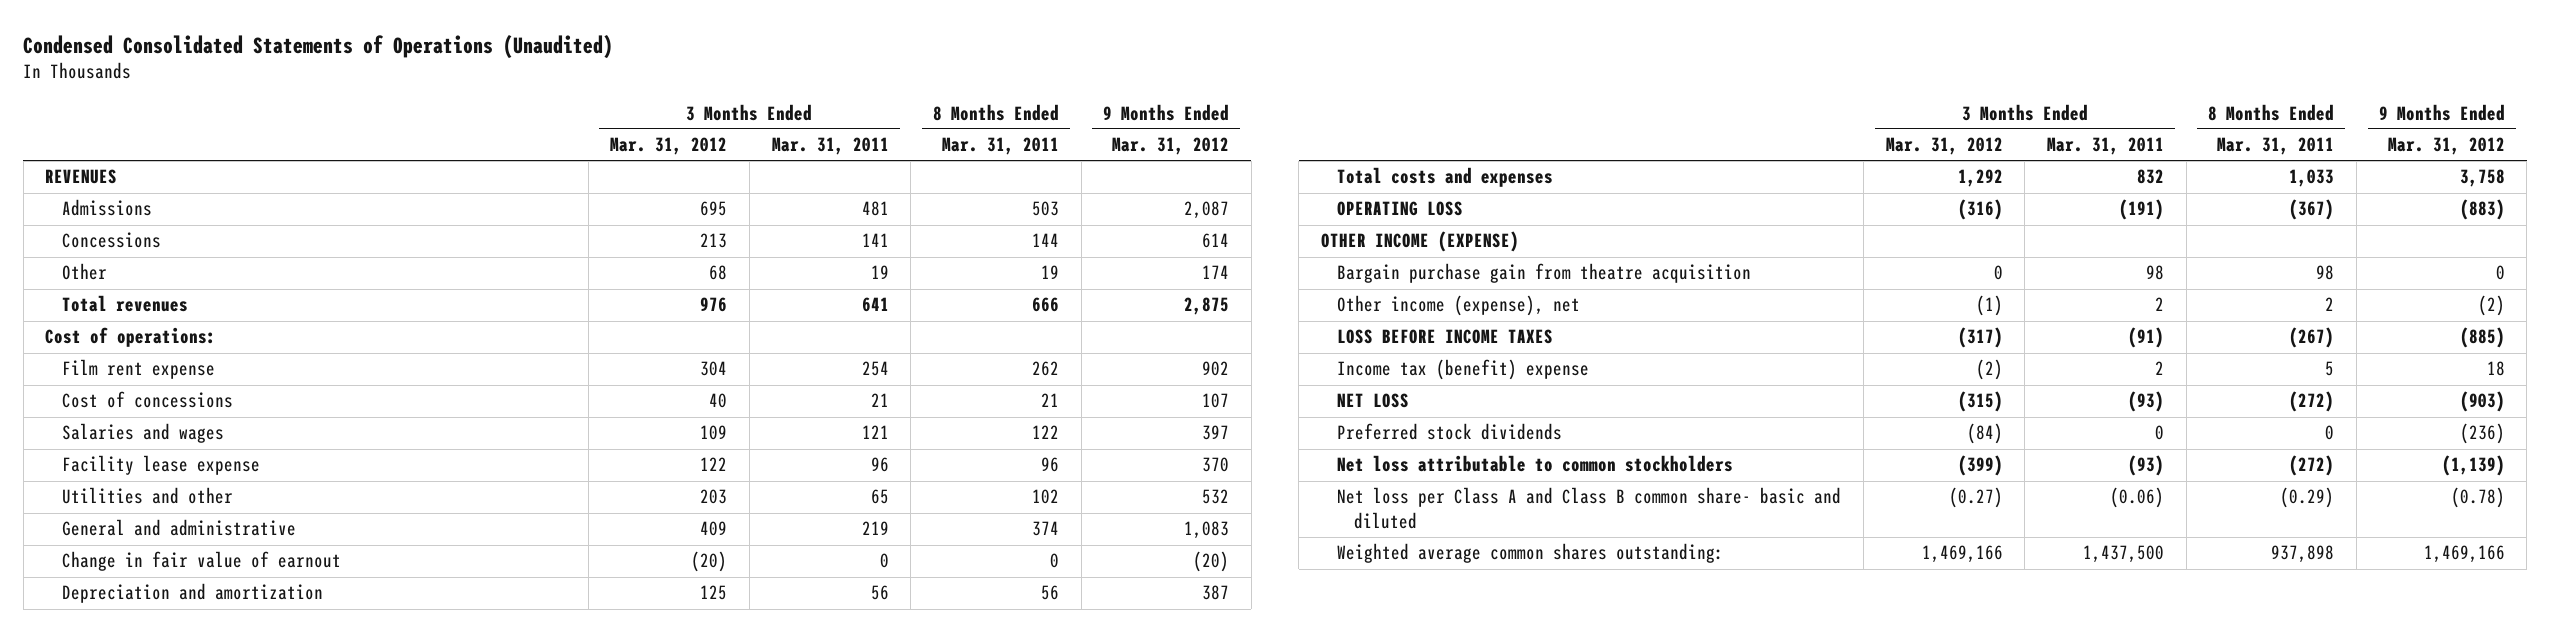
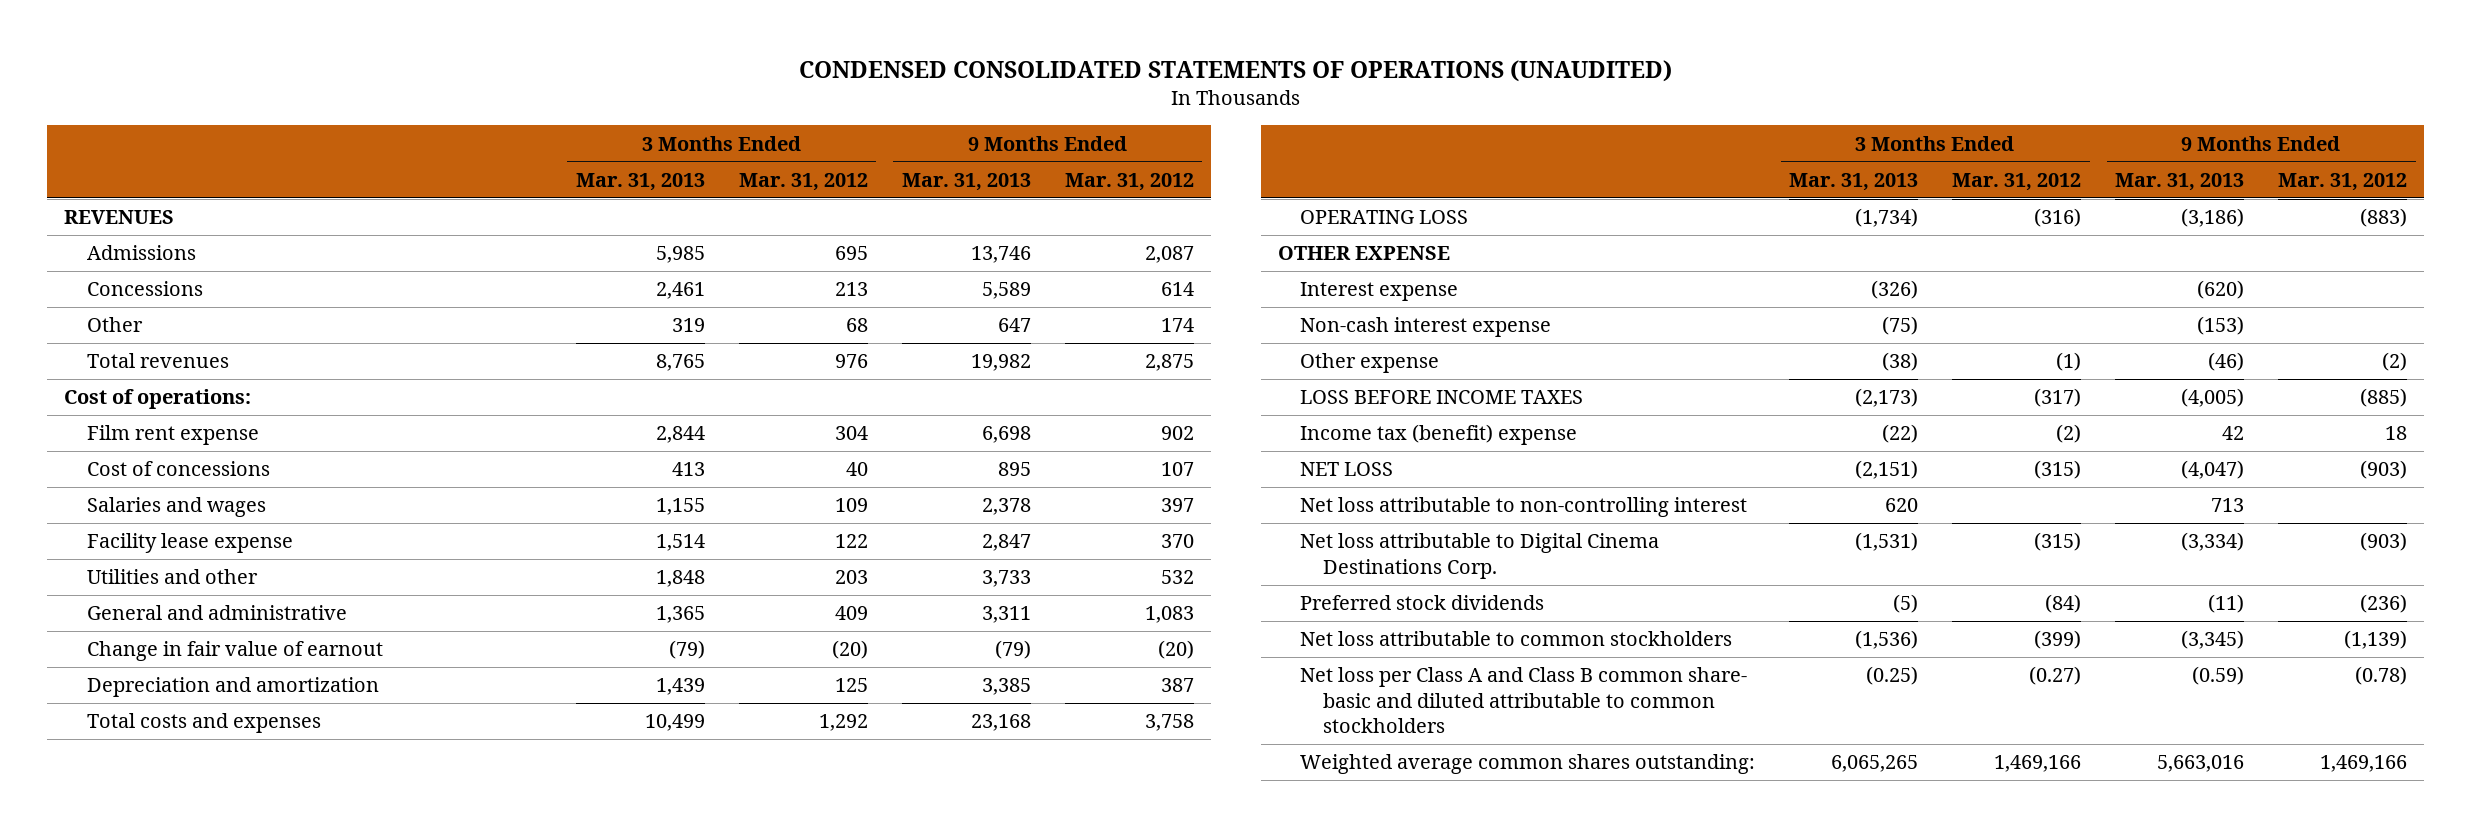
- Condensed Consolidated Statements of Operations (Unaudited)
+ CONDENSED CONSOLIDATED STATEMENTS OF OPERATIONS (UNAUDITED)
- | 3 Months Ended Mar. 31, 2012 | 3 Months Ended Mar. 31, 2011 | 8 Months Ended Mar. 31, 2011 | 9 Months Ended Mar. 31, 2012
+ | 3 Months Ended Mar. 31, 2013 | 3 Months Ended Mar. 31, 2012 | 9 Months Ended Mar. 31, 2013 | 9 Months Ended Mar. 31, 2012
- OTHER INCOME (EXPENSE)
- Bargain purchase gain from theatre acquisition | 0 | 98 | 98 | 0
- Other income (expense), net | (1) | 2 | 2 | (2)
+ OTHER EXPENSE
+ Interest expense | (326) | | (620) |
+ Non-cash interest expense | (75) | | (153) |
+ Other expense | (38) | (1) | (46) | (2)
+ Net loss attributable to non-controlling interest | 620 | | 713 |
+ Net loss attributable to Digital Cinema Destinations Corp. | (1,531) | (315) | (3,334) | (903)
- Net loss per Class A and Class B common share- basic and diluted | (0.27) | (0.06) | (0.29) | (0.78)
+ Net loss per Class A and Class B common share- basic and diluted attributable to common stockholders | (0.25) | (0.27) | (0.59) | (0.78)

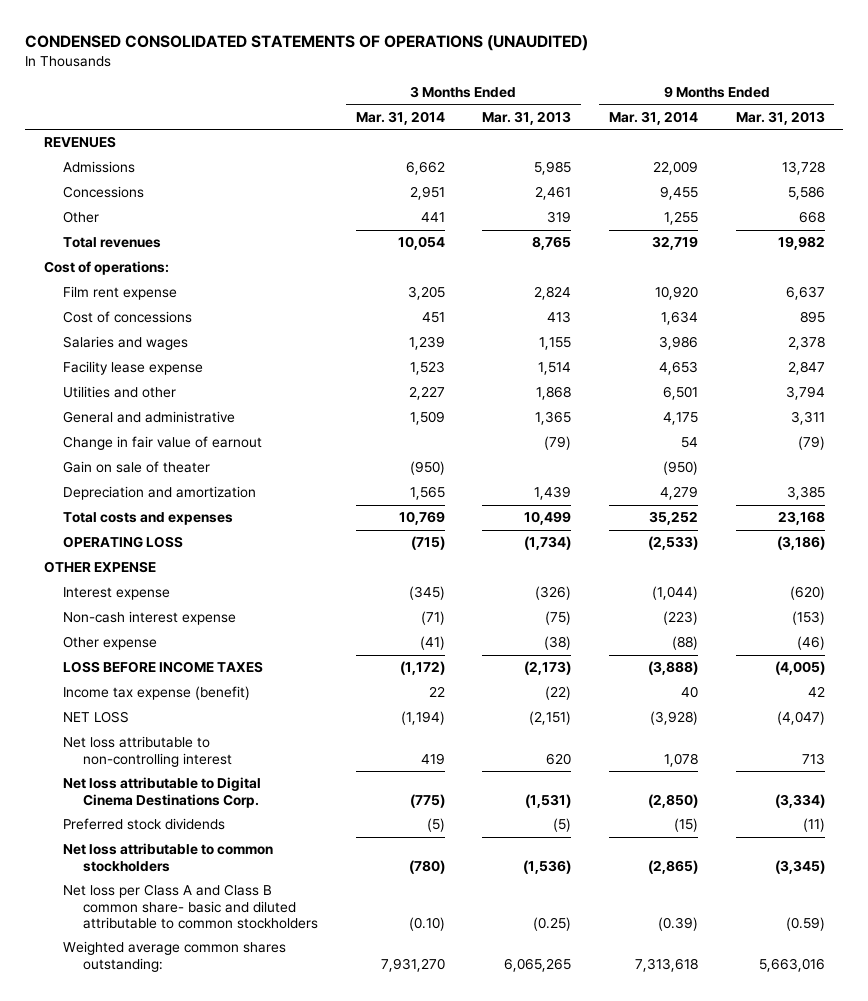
- | 3 Months Ended Mar. 31, 2013 | 3 Months Ended Mar. 31, 2012 | 9 Months Ended Mar. 31, 2013 | 9 Months Ended Mar. 31, 2012
+ | 3 Months Ended Mar. 31, 2014 | 3 Months Ended Mar. 31, 2013 | 9 Months Ended Mar. 31, 2014 | 9 Months Ended Mar. 31, 2013
- Admissions | 5,985 | 695 | 13,746 | 2,087
- Concessions | 2,461 | 213 | 5,589 | 614
- Other | 319 | 68 | 647 | 174
+ Admissions | 6,662 | 5,985 | 22,009 | 13,728
+ Concessions | 2,951 | 2,461 | 9,455 | 5,586
+ Other | 441 | 319 | 1,255 | 668
- Film rent expense | 2,844 | 304 | 6,698 | 902
+ Film rent expense | 3,205 | 2,824 | 10,920 | 6,637
- Utilities and other | 1,848 | 203 | 3,733 | 532
+ Utilities and other | 2,227 | 1,868 | 6,501 | 3,794
+ Gain on sale of theater | (950) | | (950) |
- Income tax (benefit) expense | (22) | (2) | 42 | 18
+ Income tax expense (benefit) | 22 | (22) | 40 | 42

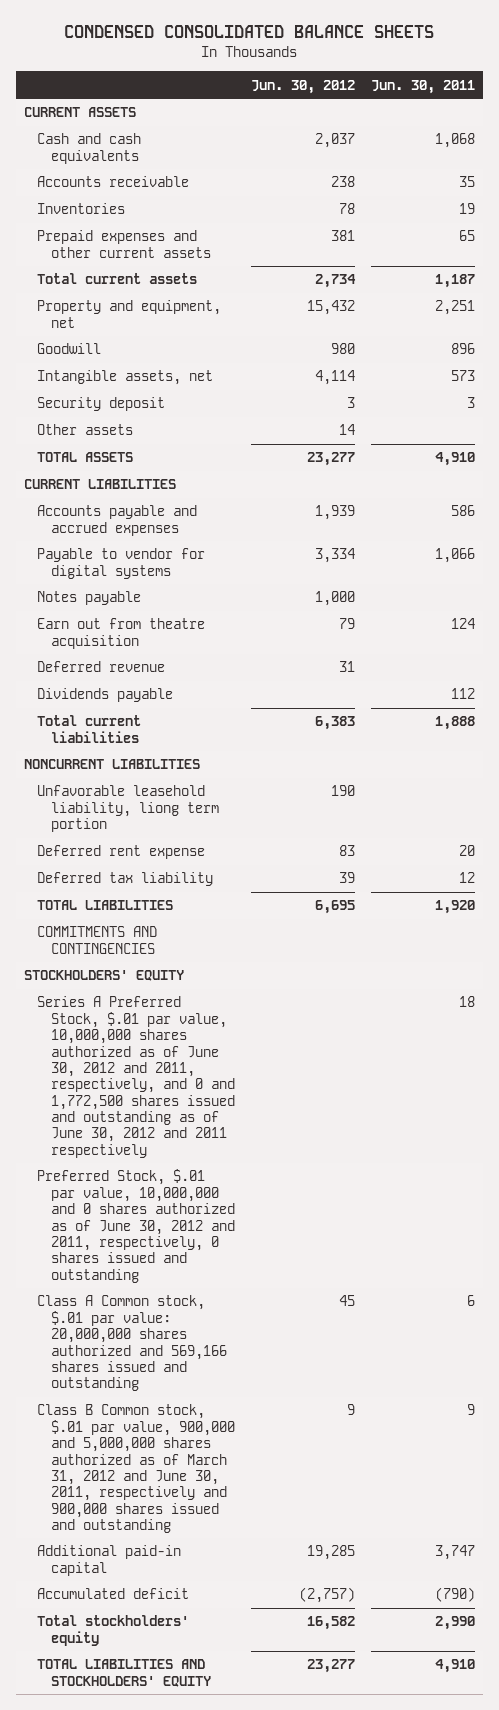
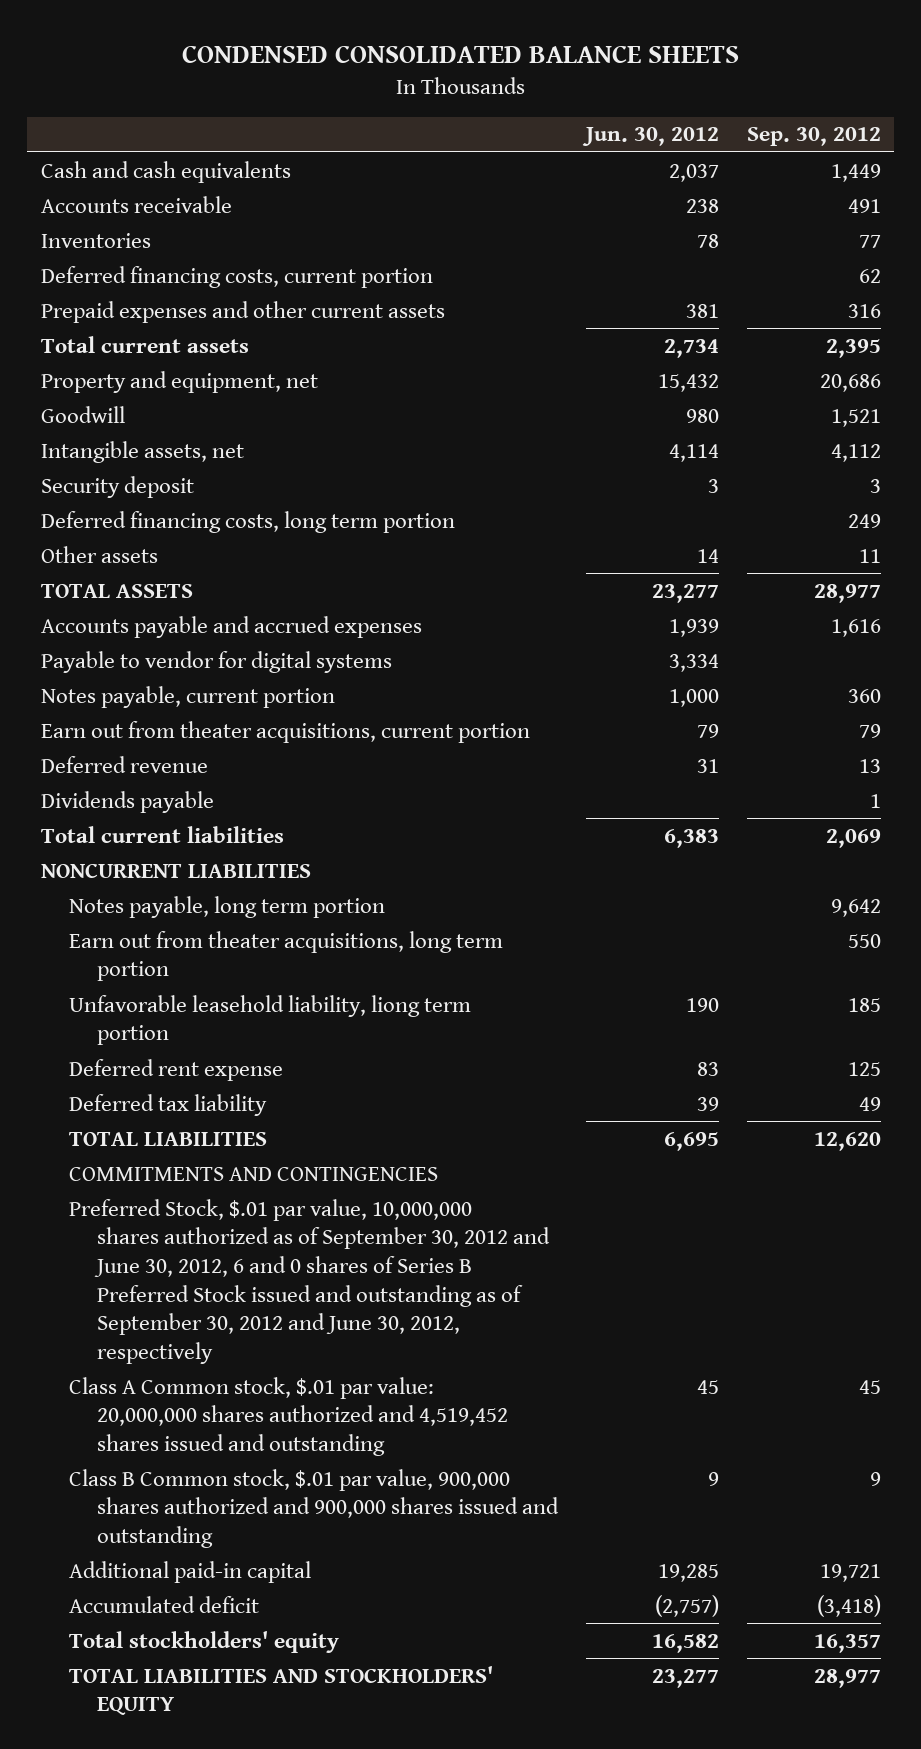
- | Jun. 30, 2012 | Jun. 30, 2011
+ | Jun. 30, 2012 | Sep. 30, 2012
- CURRENT ASSETS
+ Deferred financing costs, current portion | | 62
+ Deferred financing costs, long term portion | | 249
- CURRENT LIABILITIES
- Notes payable | 1,000 |
- Earn out from theatre acquisition | 79 | 124
+ Notes payable, current portion | 1,000 | 360
+ Earn out from theater acquisitions, current portion | 79 | 79
+ Notes payable, long term portion | | 9,642
+ Earn out from theater acquisitions, long term portion | | 550
- STOCKHOLDERS' EQUITY
- Series A Preferred Stock, $.01 par value, 10,000,000 shares authorized as of June 30, 2012 and 2011, respectively, and 0 and 1,772,500 shares issued and outstanding as of June 30, 2012 and 2011 respectively | | 18
- Preferred Stock, $.01 par value, 10,000,000 and 0 shares authorized as of June 30, 2012 and 2011, respectively, 0 shares issued and outstanding
- Class A Common stock, $.01 par value: 20,000,000 shares authorized and 569,166 shares issued and outstanding | 45 | 6
- Class B Common stock, $.01 par value, 900,000 and 5,000,000 shares authorized as of March 31, 2012 and June 30, 2011, respectively and 900,000 shares issued and outstanding | 9 | 9
+ Preferred Stock, $.01 par value, 10,000,000 shares authorized as of September 30, 2012 and June 30, 2012, 6 and 0 shares of Series B Preferred Stock issued and outstanding as of September 30, 2012 and June 30, 2012, respectively
+ Class A Common stock, $.01 par value: 20,000,000 shares authorized and 4,519,452 shares issued and outstanding | 45 | 45
+ Class B Common stock, $.01 par value, 900,000 shares authorized and 900,000 shares issued and outstanding | 9 | 9

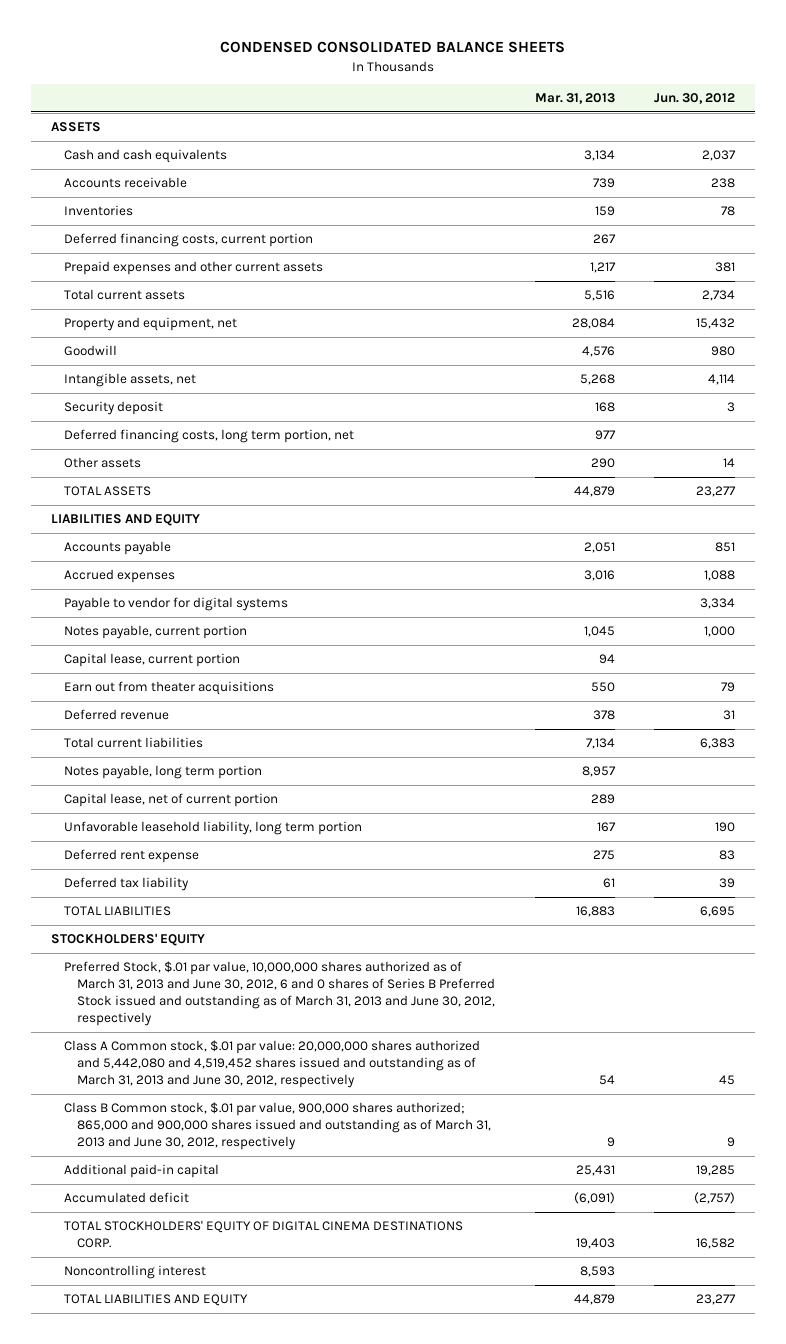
- | Jun. 30, 2012 | Sep. 30, 2012
+ | Mar. 31, 2013 | Jun. 30, 2012
+ ASSETS
- Deferred financing costs, long term portion | | 249
+ Deferred financing costs, long term portion, net | 977 |
- Accounts payable and accrued expenses | 1,939 | 1,616
+ LIABILITIES AND EQUITY
+ Accounts payable | 2,051 | 851
+ Accrued expenses | 3,016 | 1,088
- Earn out from theater acquisitions, current portion | 79 | 79
+ Capital lease, current portion | 94 |
+ Earn out from theater acquisitions | 550 | 79
- Dividends payable | | 1
- NONCURRENT LIABILITIES
- Earn out from theater acquisitions, long term portion | | 550
- Unfavorable leasehold liability, liong term portion | 190 | 185
+ Capital lease, net of current portion | 289 |
+ Unfavorable leasehold liability, long term portion | 167 | 190
- COMMITMENTS AND CONTINGENCIES
- Preferred Stock, $.01 par value, 10,000,000 shares authorized as of September 30, 2012 and June 30, 2012, 6 and 0 shares of Series B Preferred Stock issued and outstanding as of September 30, 2012 and June 30, 2012, respectively
- Class A Common stock, $.01 par value: 20,000,000 shares authorized and 4,519,452 shares issued and outstanding | 45 | 45
- Class B Common stock, $.01 par value, 900,000 shares authorized and 900,000 shares issued and outstanding | 9 | 9
+ STOCKHOLDERS' EQUITY
+ Preferred Stock, $.01 par value, 10,000,000 shares authorized as of March 31, 2013 and June 30, 2012, 6 and 0 shares of Series B Preferred Stock issued and outstanding as of March 31, 2013 and June 30, 2012, respectively
+ Class A Common stock, $.01 par value: 20,000,000 shares authorized and 5,442,080 and 4,519,452 shares issued and outstanding as of March 31, 2013 and June 30, 2012, respectively | 54 | 45
+ Class B Common stock, $.01 par value, 900,000 shares authorized; 865,000 and 900,000 shares issued and outstanding as of March 31, 2013 and June 30, 2012, respectively | 9 | 9
- Total stockholders' equity | 16,582 | 16,357
- TOTAL LIABILITIES AND STOCKHOLDERS' EQUITY | 23,277 | 28,977
+ TOTAL STOCKHOLDERS' EQUITY OF DIGITAL CINEMA DESTINATIONS CORP. | 19,403 | 16,582
+ Noncontrolling interest | 8,593 |
+ TOTAL LIABILITIES AND EQUITY | 44,879 | 23,277

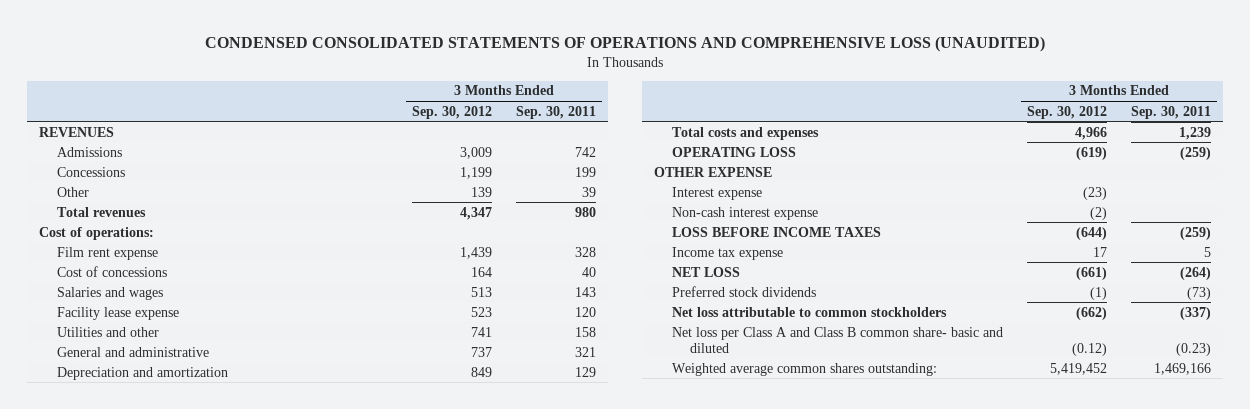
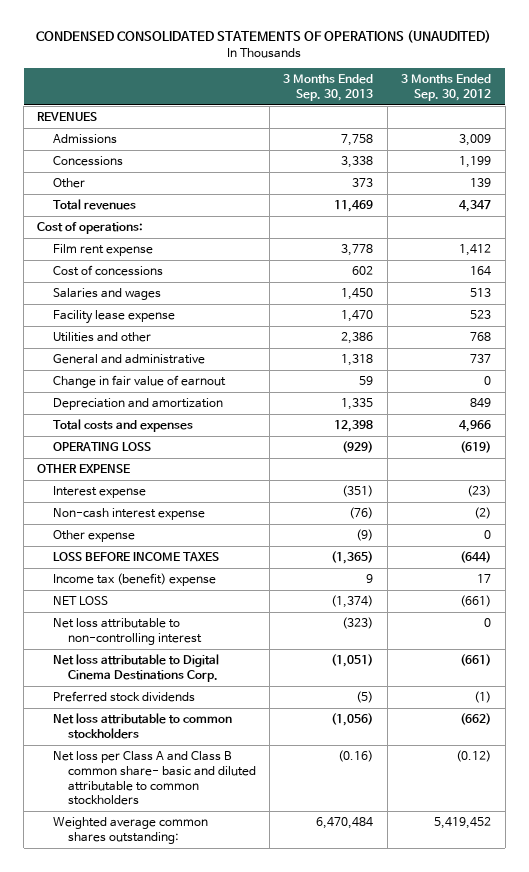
- CONDENSED CONSOLIDATED STATEMENTS OF OPERATIONS AND COMPREHENSIVE LOSS (UNAUDITED)
+ CONDENSED CONSOLIDATED STATEMENTS OF OPERATIONS (UNAUDITED)
- | 3 Months Ended Sep. 30, 2012 | 3 Months Ended Sep. 30, 2011
+ | 3 Months Ended Sep. 30, 2013 | 3 Months Ended Sep. 30, 2012
- Film rent expense | 1,439 | 328
+ Film rent expense | 3,778 | 1,412
- Utilities and other | 741 | 158
+ Utilities and other | 2,386 | 768
+ Change in fair value of earnout | 59 | 0
+ Other expense | (9) | 0
- Income tax expense | 17 | 5
+ Income tax (benefit) expense | 9 | 17
+ Net loss attributable to non-controlling interest | (323) | 0
+ Net loss attributable to Digital Cinema Destinations Corp. | (1,051) | (661)
- Net loss per Class A and Class B common share- basic and diluted | (0.12) | (0.23)
+ Net loss per Class A and Class B common share- basic and diluted attributable to common stockholders | (0.16) | (0.12)

